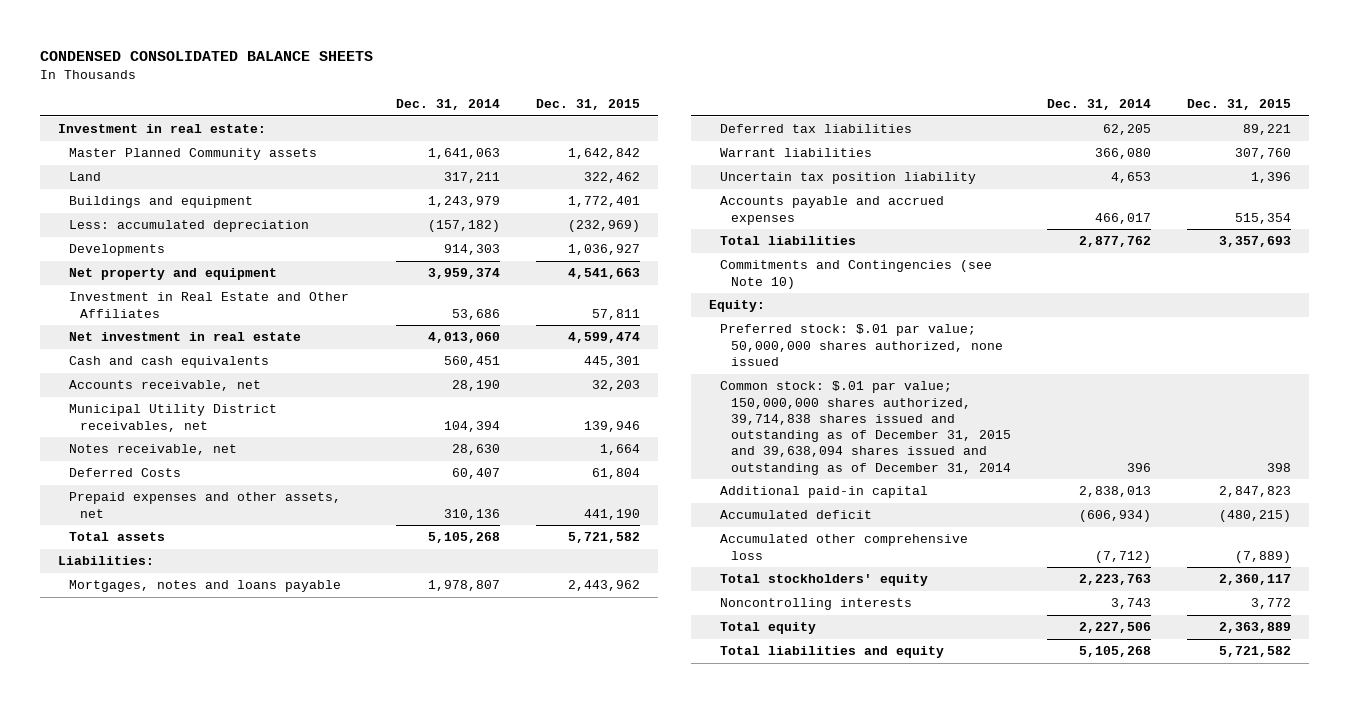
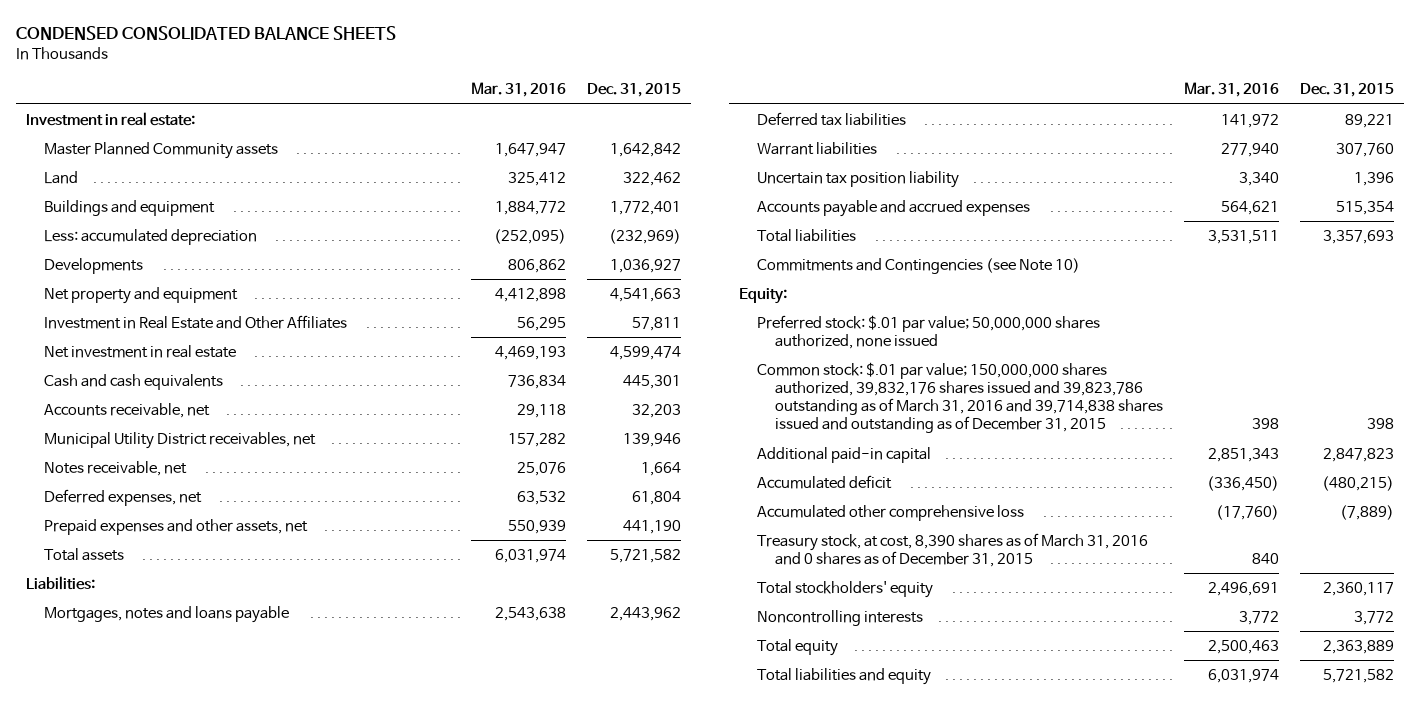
- | Dec. 31, 2014 | Dec. 31, 2015
+ | Mar. 31, 2016 | Dec. 31, 2015
- Deferred Costs | 60,407 | 61,804
+ Deferred expenses, net | 63,532 | 61,804
- Common stock: $.01 par value; 150,000,000 shares authorized, 39,714,838 shares issued and outstanding as of December 31, 2015 and 39,638,094 shares issued and outstanding as of December 31, 2014 | 396 | 398
+ Common stock: $.01 par value; 150,000,000 shares authorized, 39,832,176 shares issued and 39,823,786 outstanding as of March 31, 2016 and 39,714,838 shares issued and outstanding as of December 31, 2015 | 398 | 398
+ Treasury stock, at cost, 8,390 shares as of March 31, 2016 and 0 shares as of December 31, 2015 | 840 |

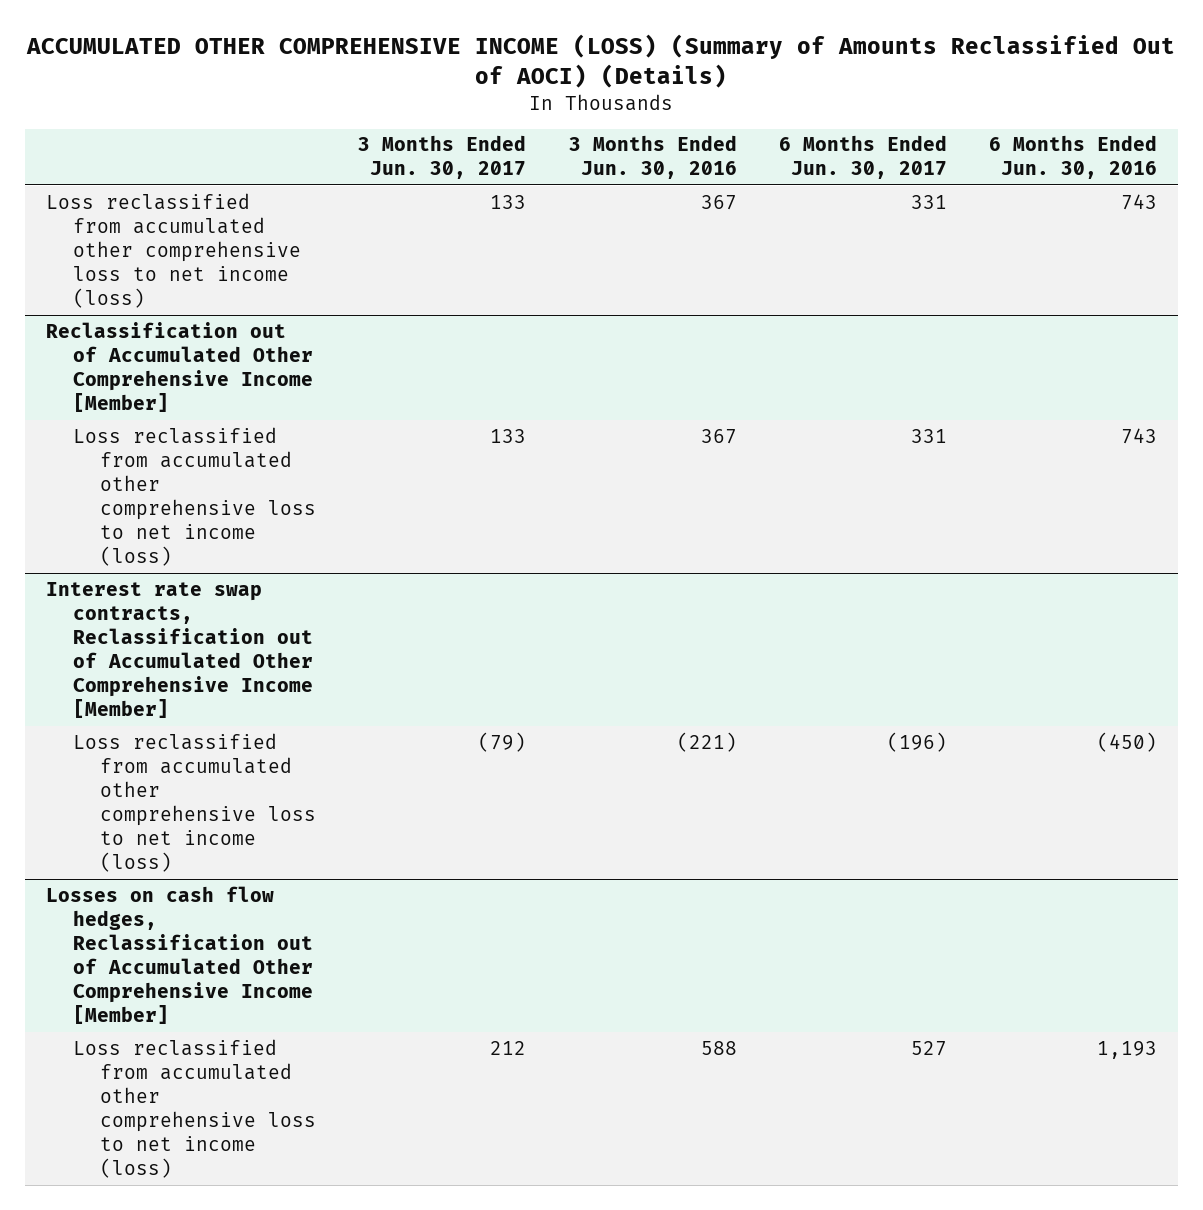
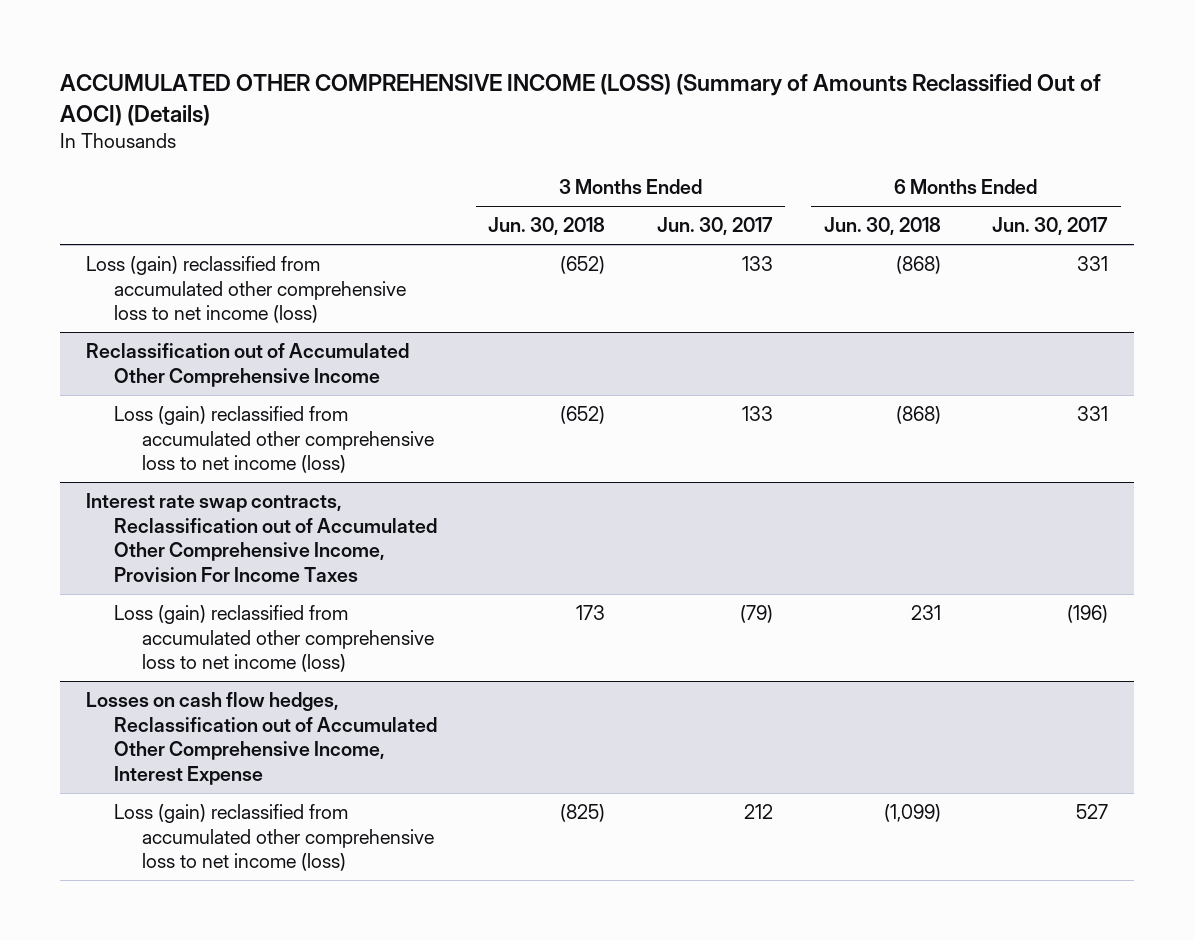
- | 3 Months Ended Jun. 30, 2017 | 3 Months Ended Jun. 30, 2016 | 6 Months Ended Jun. 30, 2017 | 6 Months Ended Jun. 30, 2016
+ | 3 Months Ended Jun. 30, 2018 | 3 Months Ended Jun. 30, 2017 | 6 Months Ended Jun. 30, 2018 | 6 Months Ended Jun. 30, 2017
- Loss reclassified from accumulated other comprehensive loss to net income (loss) | 133 | 367 | 331 | 743
- Reclassification out of Accumulated Other Comprehensive Income [Member]
- Loss reclassified from accumulated other comprehensive loss to net income (loss) | 133 | 367 | 331 | 743
- Interest rate swap contracts, Reclassification out of Accumulated Other Comprehensive Income [Member]
- Loss reclassified from accumulated other comprehensive loss to net income (loss) | (79) | (221) | (196) | (450)
- Losses on cash flow hedges, Reclassification out of Accumulated Other Comprehensive Income [Member]
- Loss reclassified from accumulated other comprehensive loss to net income (loss) | 212 | 588 | 527 | 1,193
+ Loss (gain) reclassified from accumulated other comprehensive loss to net income (loss) | (652) | 133 | (868) | 331
+ Reclassification out of Accumulated Other Comprehensive Income
+ Loss (gain) reclassified from accumulated other comprehensive loss to net income (loss) | (652) | 133 | (868) | 331
+ Interest rate swap contracts, Reclassification out of Accumulated Other Comprehensive Income, Provision For Income Taxes
+ Loss (gain) reclassified from accumulated other comprehensive loss to net income (loss) | 173 | (79) | 231 | (196)
+ Losses on cash flow hedges, Reclassification out of Accumulated Other Comprehensive Income, Interest Expense
+ Loss (gain) reclassified from accumulated other comprehensive loss to net income (loss) | (825) | 212 | (1,099) | 527

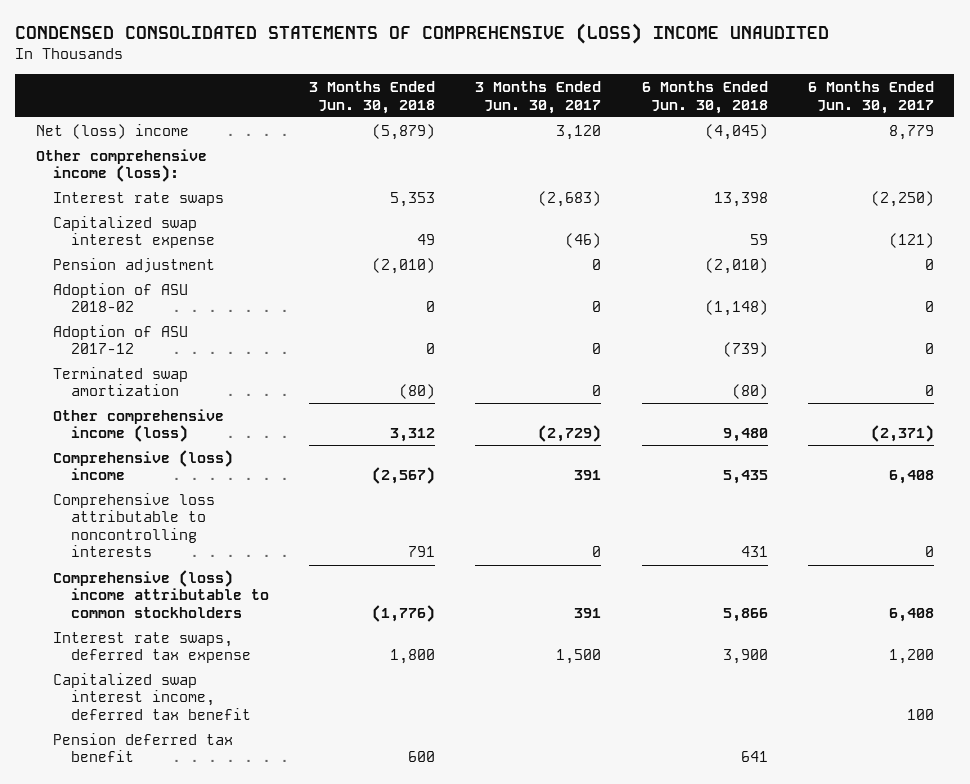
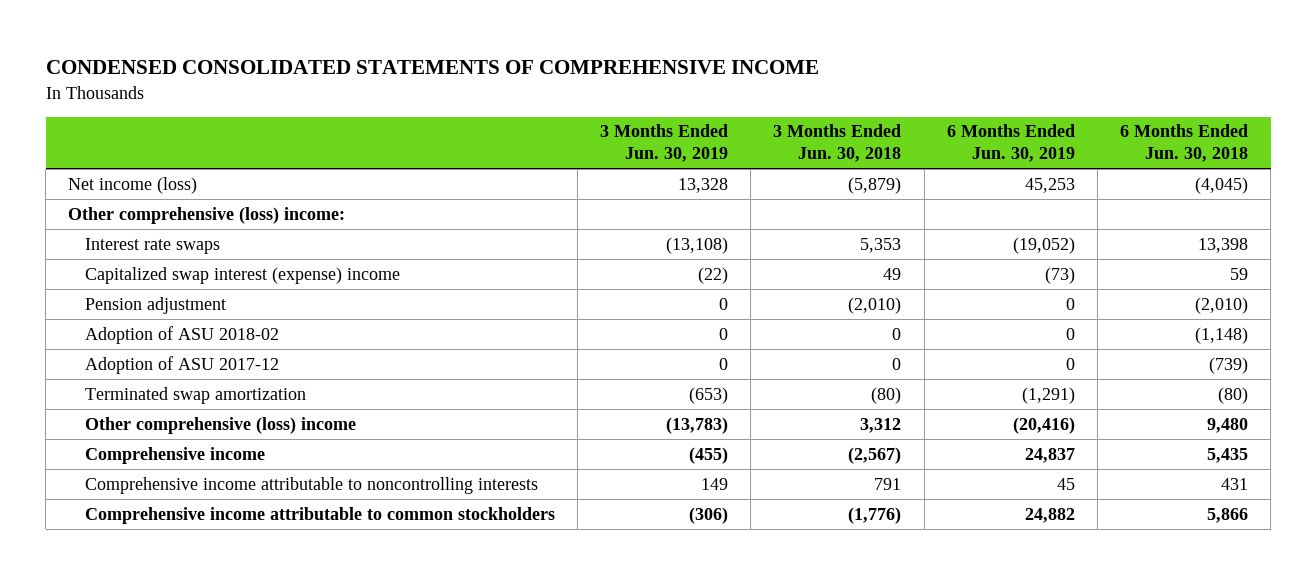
- CONDENSED CONSOLIDATED STATEMENTS OF COMPREHENSIVE (LOSS) INCOME UNAUDITED
+ CONDENSED CONSOLIDATED STATEMENTS OF COMPREHENSIVE INCOME
- | 3 Months Ended Jun. 30, 2018 | 3 Months Ended Jun. 30, 2017 | 6 Months Ended Jun. 30, 2018 | 6 Months Ended Jun. 30, 2017
+ | 3 Months Ended Jun. 30, 2019 | 3 Months Ended Jun. 30, 2018 | 6 Months Ended Jun. 30, 2019 | 6 Months Ended Jun. 30, 2018
- Net (loss) income | (5,879) | 3,120 | (4,045) | 8,779
- Other comprehensive income (loss):
+ Net income (loss) | 13,328 | (5,879) | 45,253 | (4,045)
+ Other comprehensive (loss) income:
- Capitalized swap interest expense | 49 | (46) | 59 | (121)
+ Capitalized swap interest (expense) income | (22) | 49 | (73) | 59
- Other comprehensive income (loss) | 3,312 | (2,729) | 9,480 | (2,371)
- Comprehensive (loss) income | (2,567) | 391 | 5,435 | 6,408
- Comprehensive loss attributable to noncontrolling interests | 791 | 0 | 431 | 0
- Comprehensive (loss) income attributable to common stockholders | (1,776) | 391 | 5,866 | 6,408
- Interest rate swaps, deferred tax expense | 1,800 | 1,500 | 3,900 | 1,200
- Capitalized swap interest income, deferred tax benefit | | | | 100
- Pension deferred tax benefit | 600 | | 641 |
+ Other comprehensive (loss) income | (13,783) | 3,312 | (20,416) | 9,480
+ Comprehensive income | (455) | (2,567) | 24,837 | 5,435
+ Comprehensive income attributable to noncontrolling interests | 149 | 791 | 45 | 431
+ Comprehensive income attributable to common stockholders | (306) | (1,776) | 24,882 | 5,866

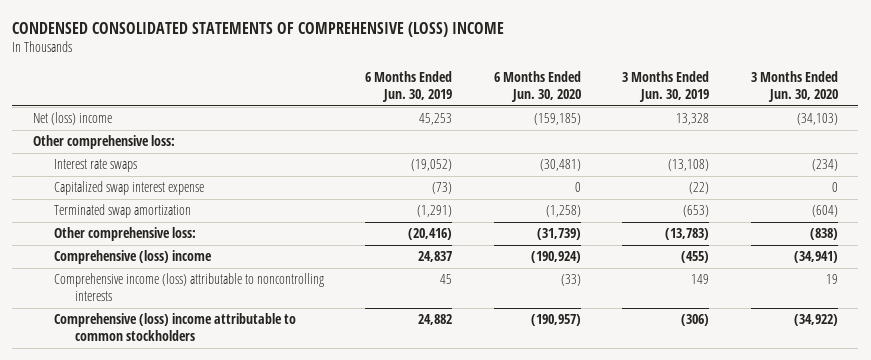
- CONDENSED CONSOLIDATED STATEMENTS OF COMPREHENSIVE INCOME
+ CONDENSED CONSOLIDATED STATEMENTS OF COMPREHENSIVE (LOSS) INCOME
- | 3 Months Ended Jun. 30, 2019 | 3 Months Ended Jun. 30, 2018 | 6 Months Ended Jun. 30, 2019 | 6 Months Ended Jun. 30, 2018
+ | 6 Months Ended Jun. 30, 2019 | 6 Months Ended Jun. 30, 2020 | 3 Months Ended Jun. 30, 2019 | 3 Months Ended Jun. 30, 2020
- Net income (loss) | 13,328 | (5,879) | 45,253 | (4,045)
- Other comprehensive (loss) income:
+ Net (loss) income | 45,253 | (159,185) | 13,328 | (34,103)
+ Other comprehensive loss:
- Capitalized swap interest (expense) income | (22) | 49 | (73) | 59
- Pension adjustment | 0 | (2,010) | 0 | (2,010)
- Adoption of ASU 2018-02 | 0 | 0 | 0 | (1,148)
- Adoption of ASU 2017-12 | 0 | 0 | 0 | (739)
+ Capitalized swap interest expense | (73) | 0 | (22) | 0
- Other comprehensive (loss) income | (13,783) | 3,312 | (20,416) | 9,480
- Comprehensive income | (455) | (2,567) | 24,837 | 5,435
- Comprehensive income attributable to noncontrolling interests | 149 | 791 | 45 | 431
- Comprehensive income attributable to common stockholders | (306) | (1,776) | 24,882 | 5,866
+ Other comprehensive loss: | (20,416) | (31,739) | (13,783) | (838)
+ Comprehensive (loss) income | 24,837 | (190,924) | (455) | (34,941)
+ Comprehensive income (loss) attributable to noncontrolling interests | 45 | (33) | 149 | 19
+ Comprehensive (loss) income attributable to common stockholders | 24,882 | (190,957) | (306) | (34,922)

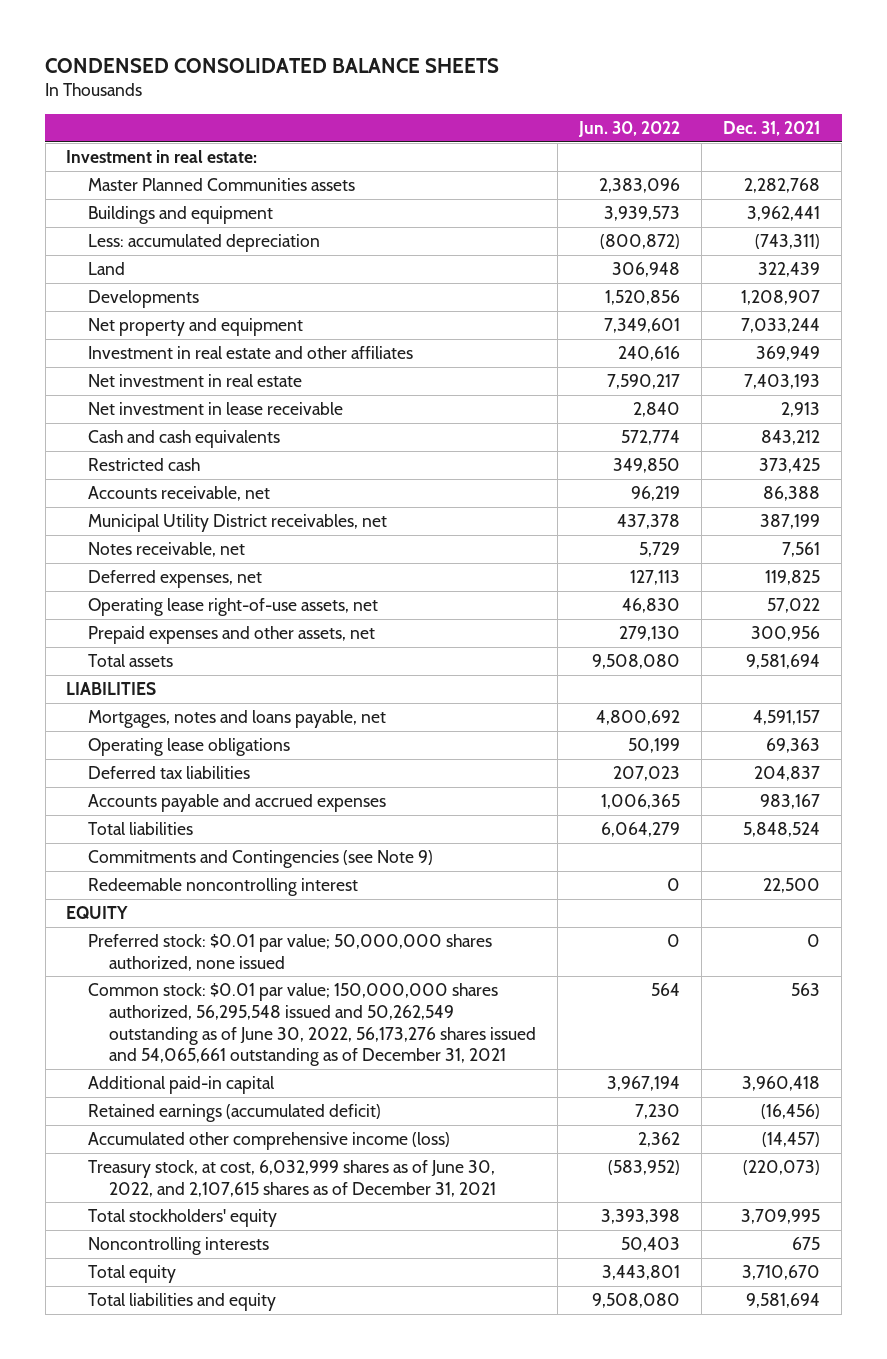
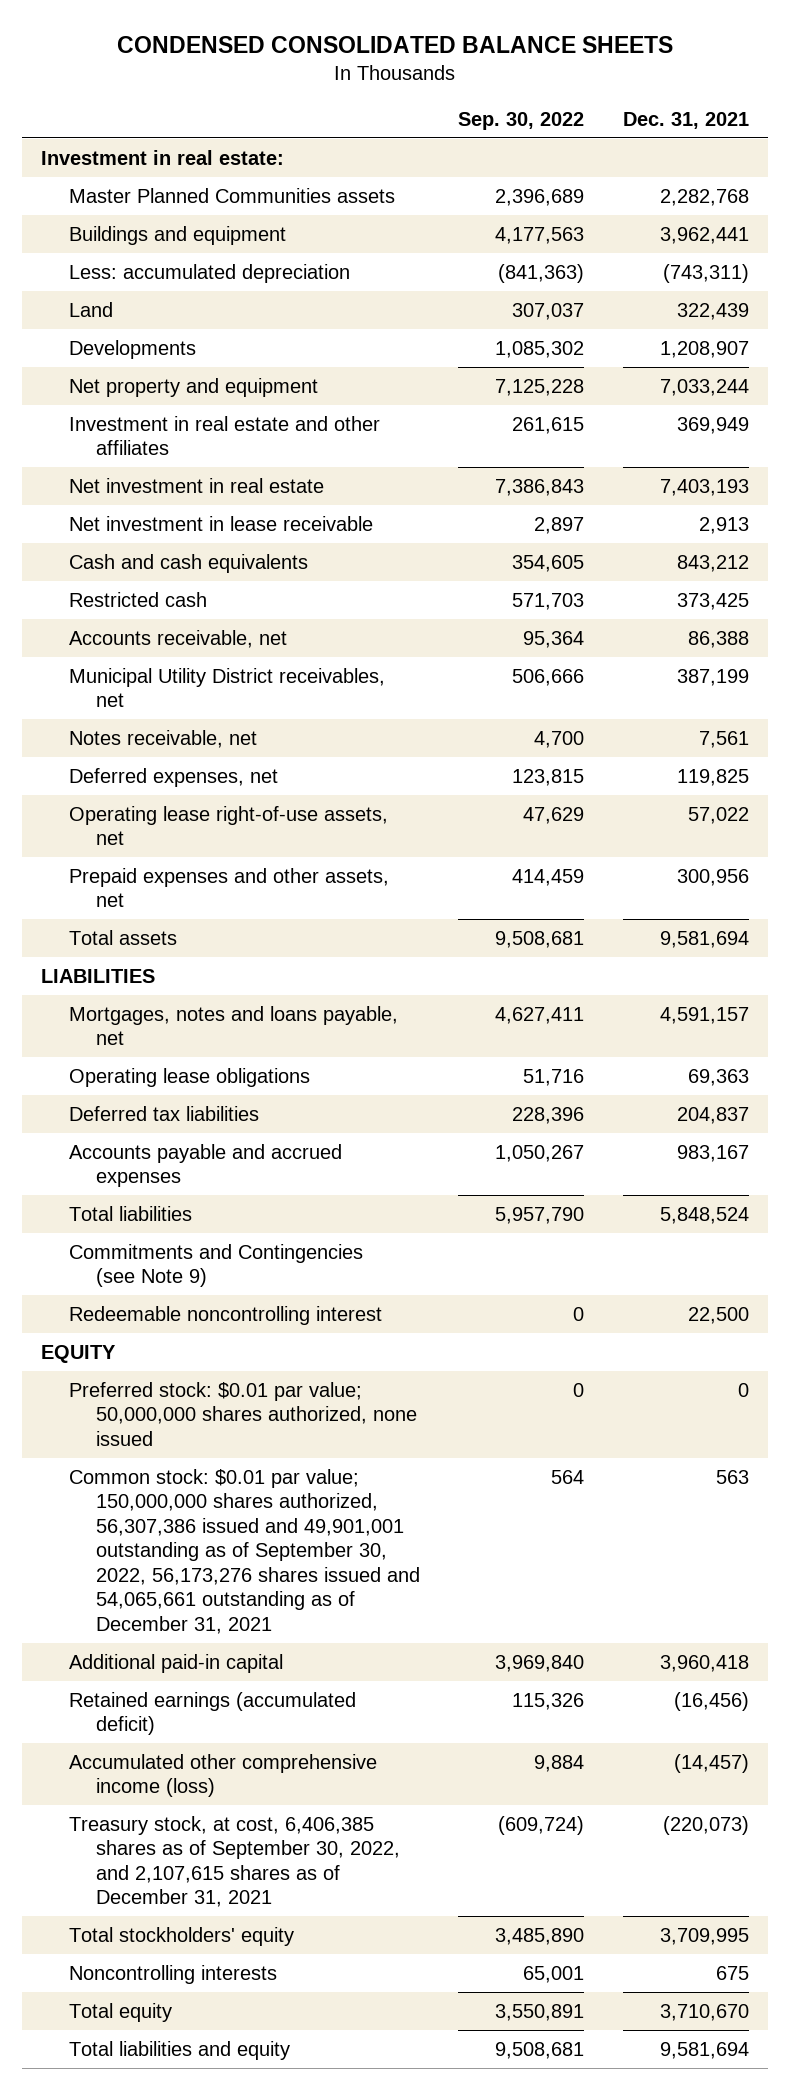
- | Jun. 30, 2022 | Dec. 31, 2021
+ | Sep. 30, 2022 | Dec. 31, 2021
- Common stock: $0.01 par value; 150,000,000 shares authorized, 56,295,548 issued and 50,262,549 outstanding as of June 30, 2022, 56,173,276 shares issued and 54,065,661 outstanding as of December 31, 2021 | 564 | 563
+ Common stock: $0.01 par value; 150,000,000 shares authorized, 56,307,386 issued and 49,901,001 outstanding as of September 30, 2022, 56,173,276 shares issued and 54,065,661 outstanding as of December 31, 2021 | 564 | 563
- Treasury stock, at cost, 6,032,999 shares as of June 30, 2022, and 2,107,615 shares as of December 31, 2021 | (583,952) | (220,073)
+ Treasury stock, at cost, 6,406,385 shares as of September 30, 2022, and 2,107,615 shares as of December 31, 2021 | (609,724) | (220,073)

